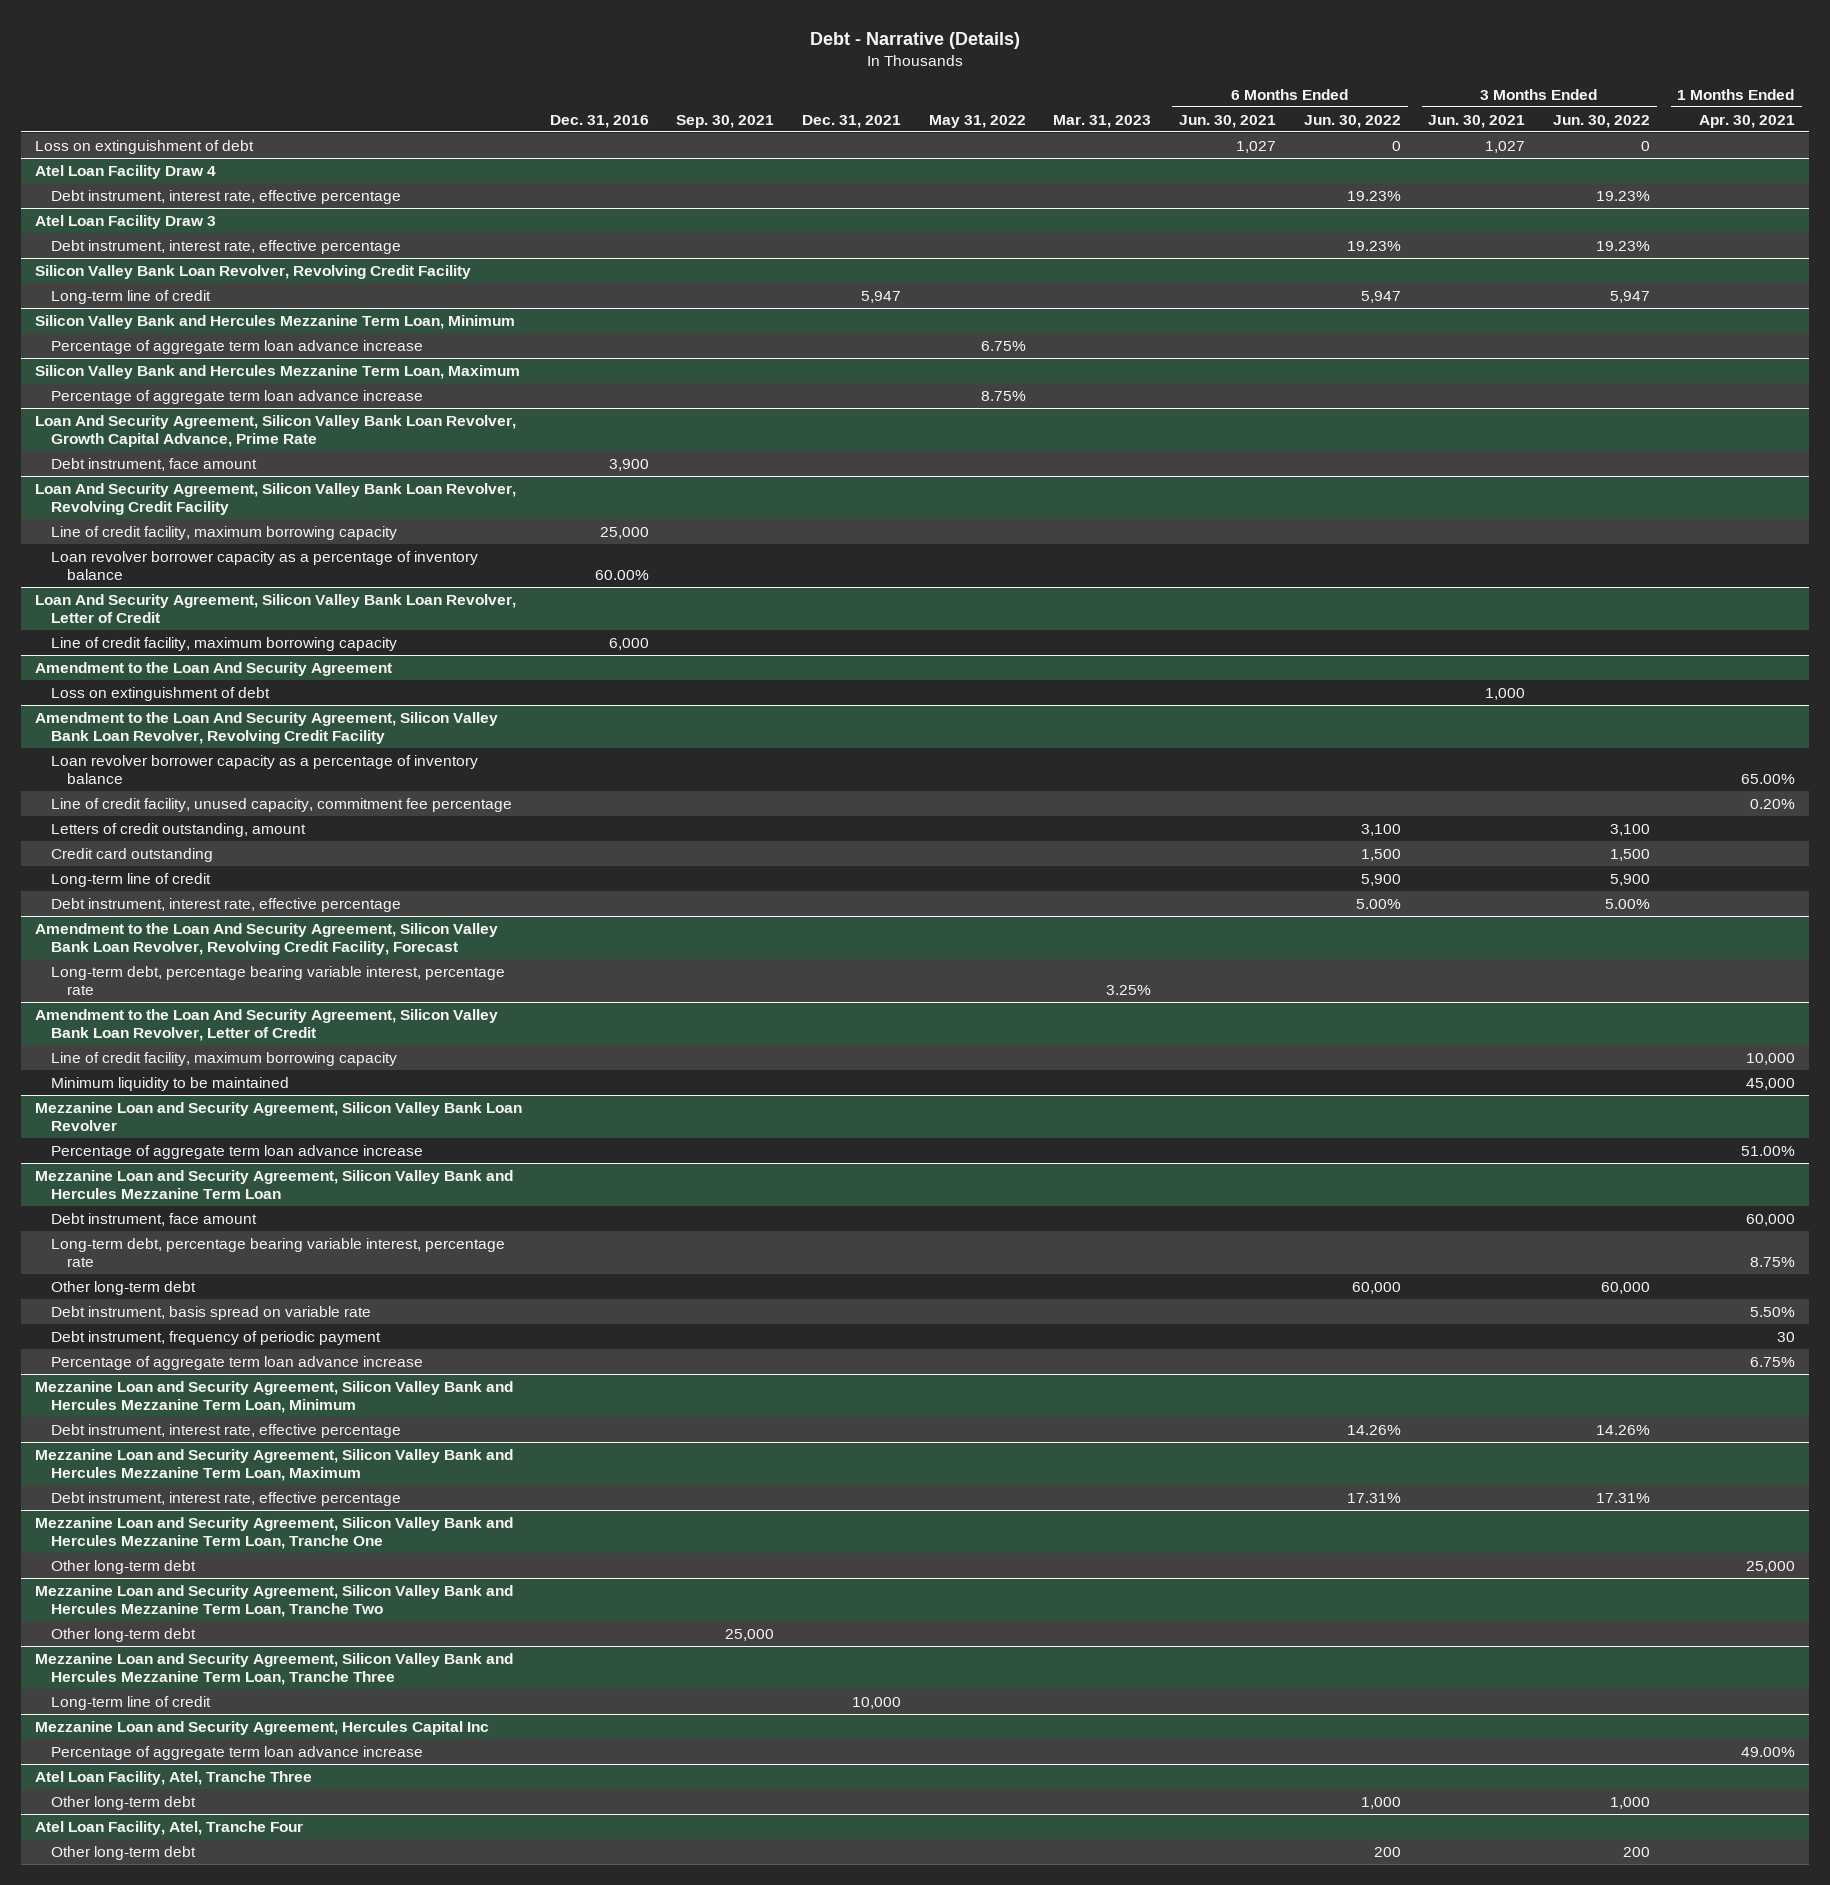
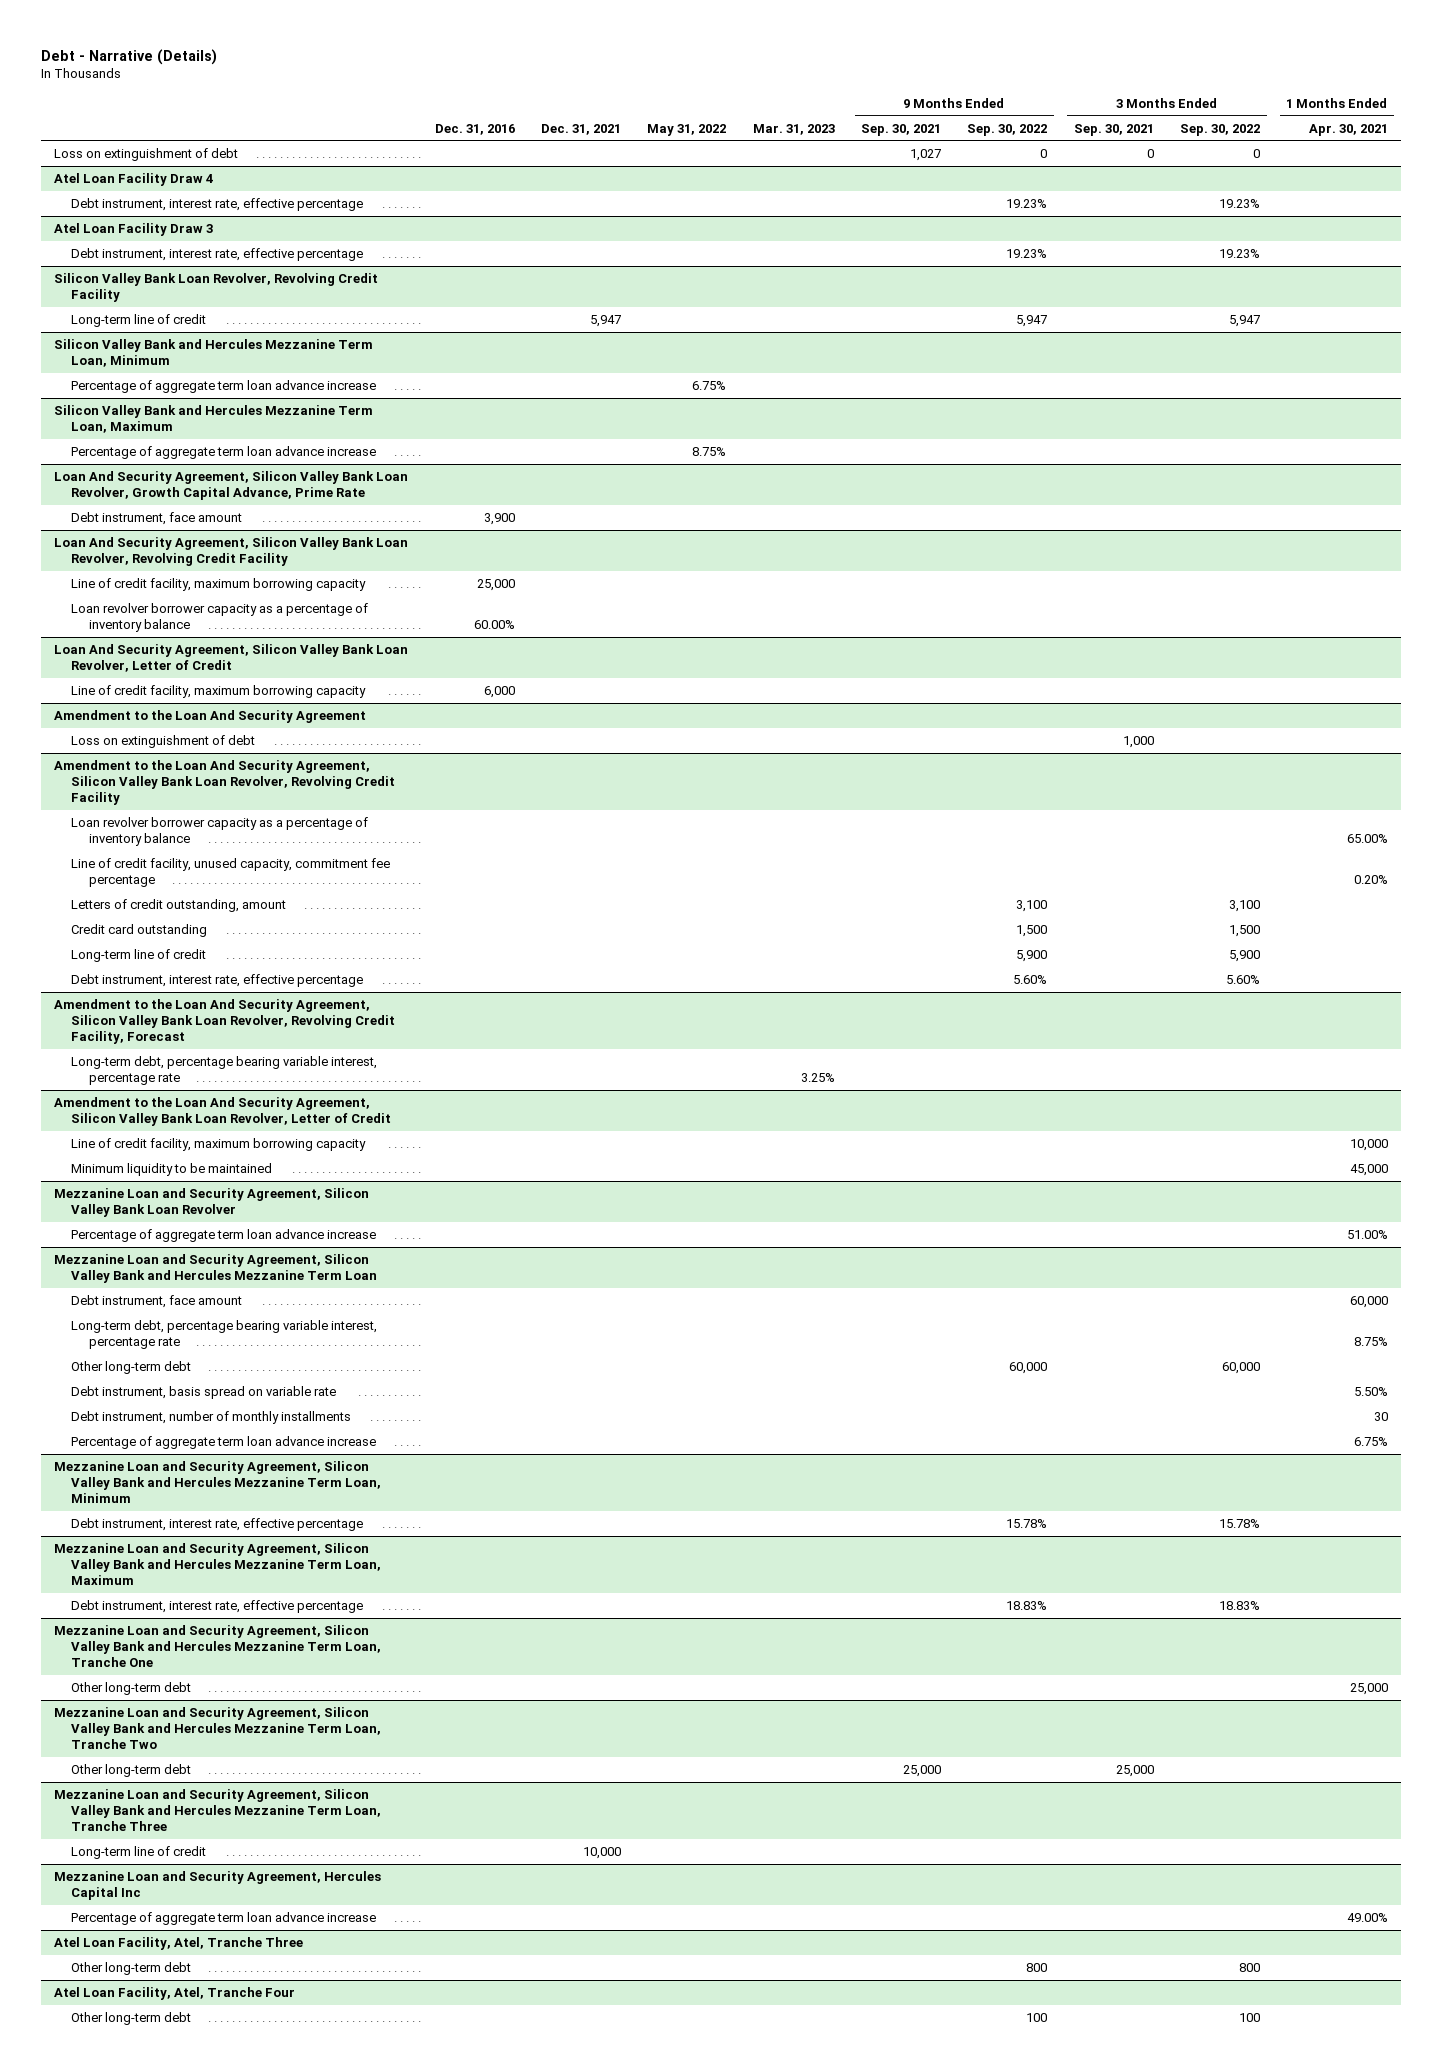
- | Dec. 31, 2016 | Sep. 30, 2021 | Dec. 31, 2021 | May 31, 2022 | Mar. 31, 2023 | 6 Months Ended Jun. 30, 2021 | 6 Months Ended Jun. 30, 2022 | 3 Months Ended Jun. 30, 2021 | 3 Months Ended Jun. 30, 2022 | 1 Months Ended Apr. 30, 2021
+ | Dec. 31, 2016 | Dec. 31, 2021 | May 31, 2022 | Mar. 31, 2023 | 9 Months Ended Sep. 30, 2021 | 9 Months Ended Sep. 30, 2022 | 3 Months Ended Sep. 30, 2021 | 3 Months Ended Sep. 30, 2022 | 1 Months Ended Apr. 30, 2021
@ Mezzanine Loan and Security Agreement, Silicon Valley Bank and Hercules Mezzanine Term Loan
- Debt instrument, frequency of periodic payment | | | | | | | | | | 30
+ Debt instrument, number of monthly installments | | | | | | | | | 30

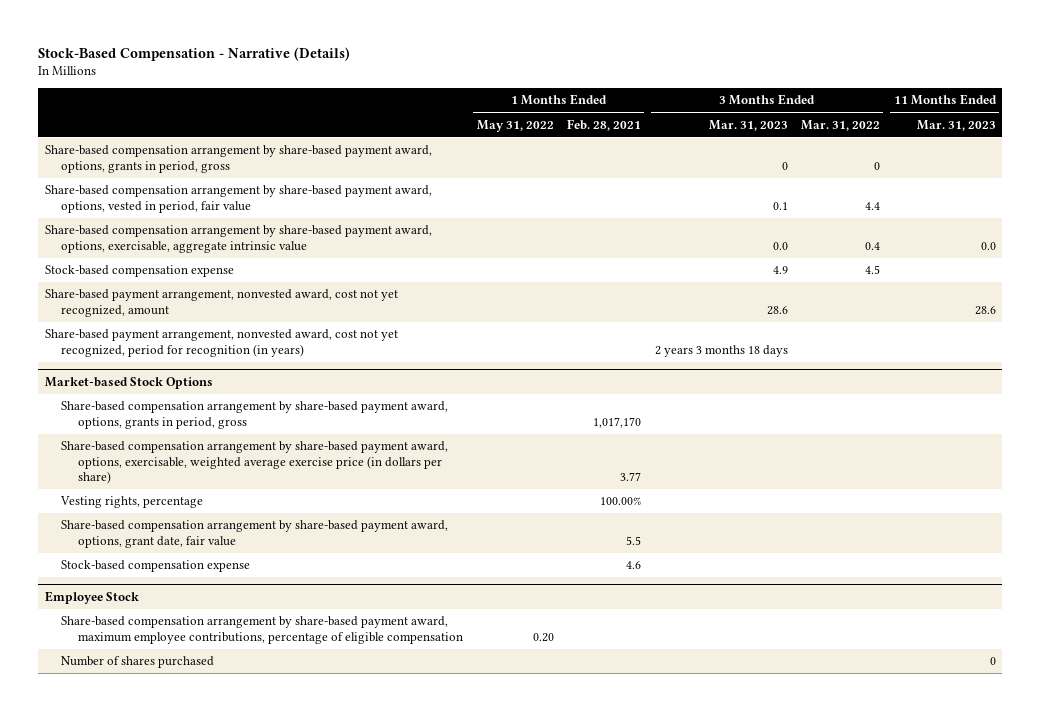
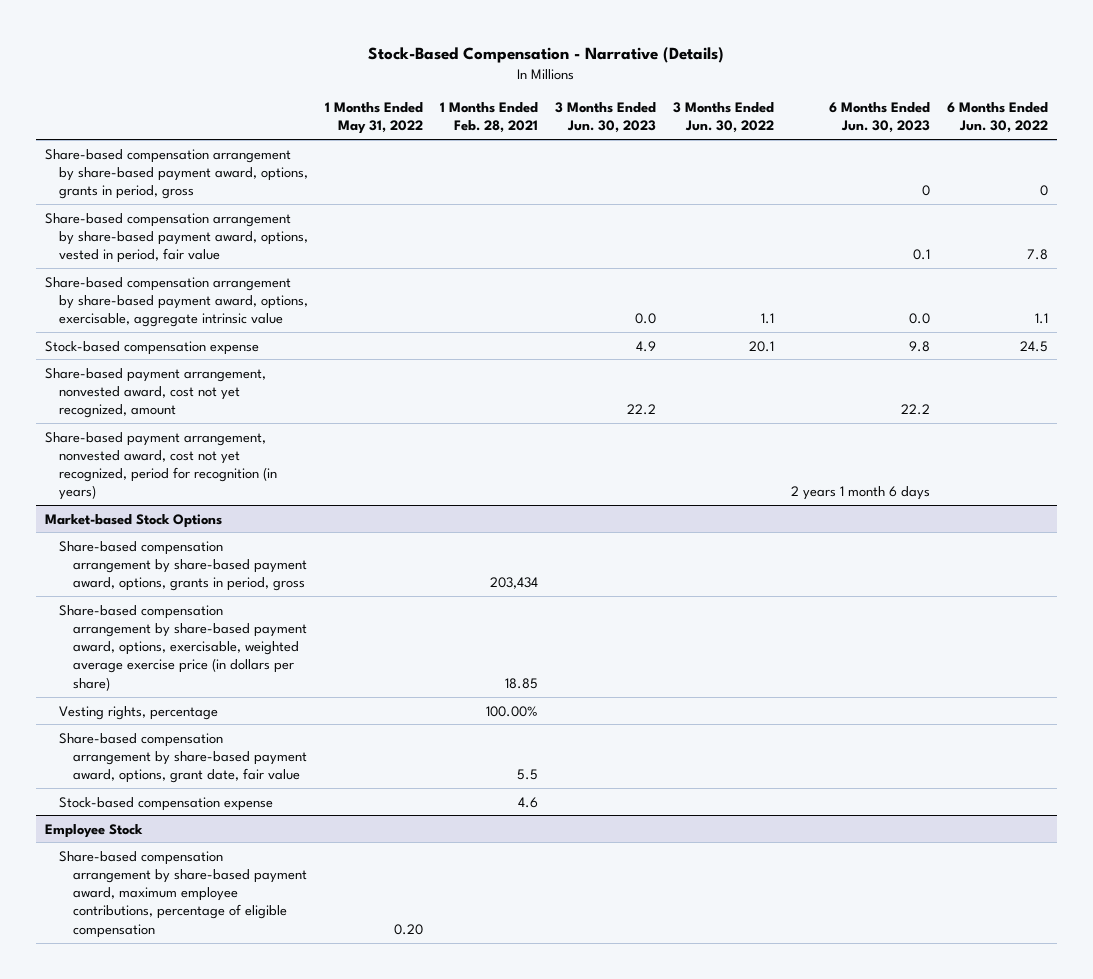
- | 1 Months Ended May 31, 2022 | 1 Months Ended Feb. 28, 2021 | 3 Months Ended Mar. 31, 2023 | 3 Months Ended Mar. 31, 2022 | 11 Months Ended Mar. 31, 2023
+ | 1 Months Ended May 31, 2022 | 1 Months Ended Feb. 28, 2021 | 3 Months Ended Jun. 30, 2023 | 3 Months Ended Jun. 30, 2022 | 6 Months Ended Jun. 30, 2023 | 6 Months Ended Jun. 30, 2022
@ Market-based Stock Options
- Share-based compensation arrangement by share-based payment award, options, grants in period, gross | | 1,017,170 | | |
- Share-based compensation arrangement by share-based payment award, options, exercisable, weighted average exercise price (in dollars per share) | | 3.77 | | |
+ Share-based compensation arrangement by share-based payment award, options, grants in period, gross | | 203,434 | | | |
+ Share-based compensation arrangement by share-based payment award, options, exercisable, weighted average exercise price (in dollars per share) | | 18.85 | | | |
@ Employee Stock
- Number of shares purchased | | | | | 0

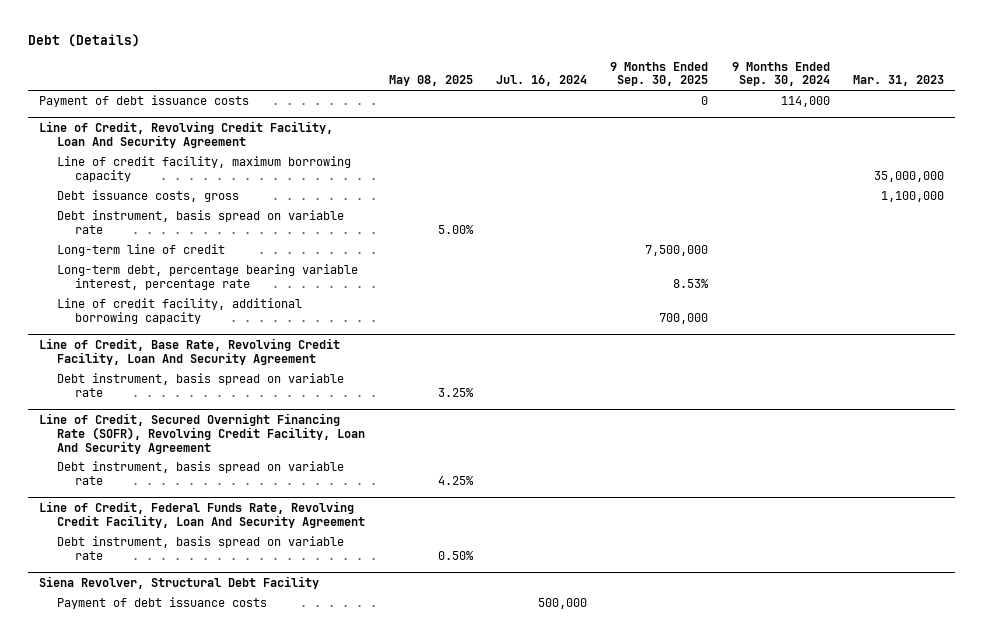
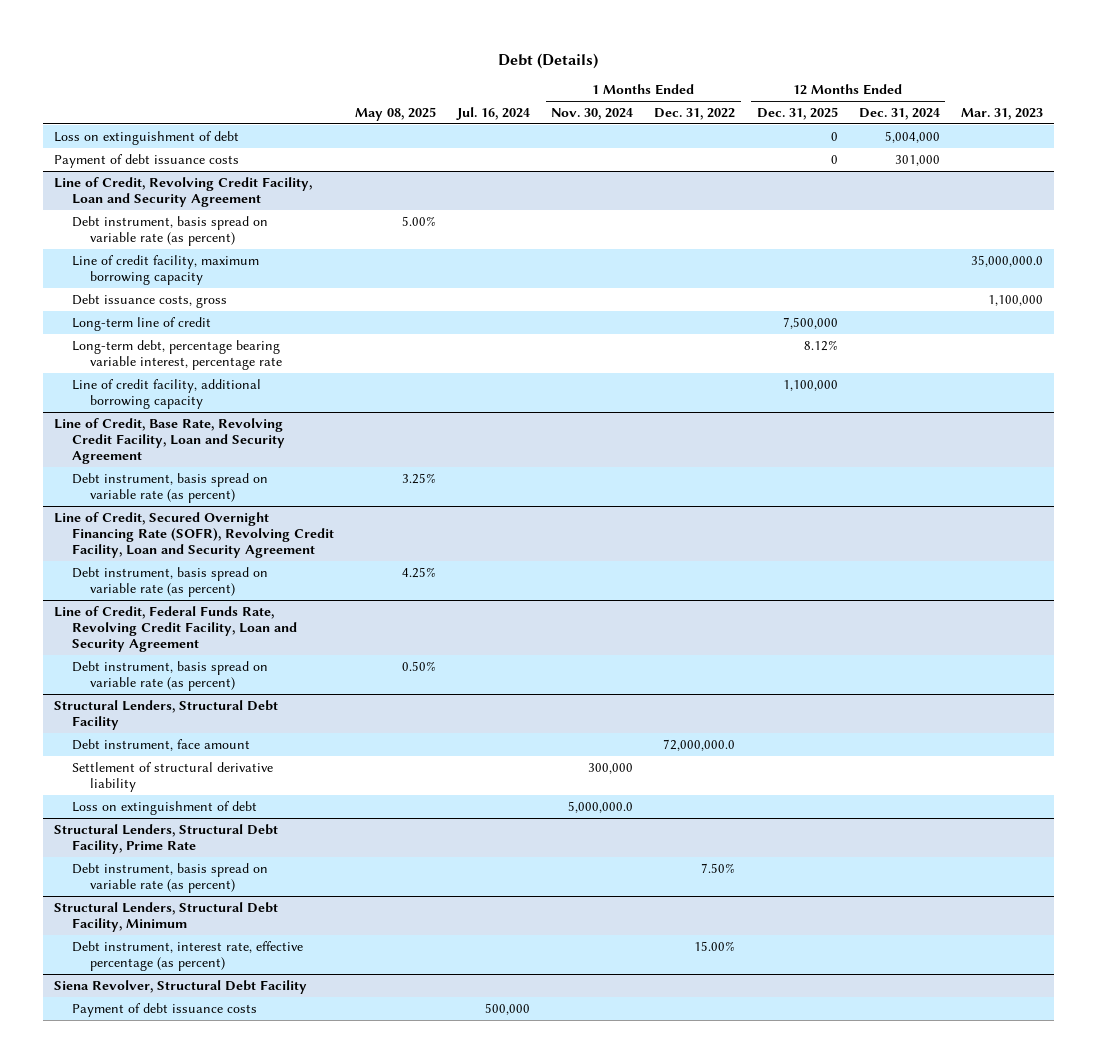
- | May 08, 2025 | Jul. 16, 2024 | 9 Months Ended Sep. 30, 2025 | 9 Months Ended Sep. 30, 2024 | Mar. 31, 2023
+ | May 08, 2025 | Jul. 16, 2024 | 1 Months Ended Nov. 30, 2024 | 1 Months Ended Dec. 31, 2022 | 12 Months Ended Dec. 31, 2025 | 12 Months Ended Dec. 31, 2024 | Mar. 31, 2023
+ Loss on extinguishment of debt | | | | | 0 | 5,004,000 |
- Line of Credit, Revolving Credit Facility, Loan And Security Agreement
- Line of credit facility, maximum borrowing capacity | | | | | 35,000,000
+ Line of Credit, Revolving Credit Facility, Loan and Security Agreement
+ Debt instrument, basis spread on variable rate (as percent) | 5.00% | | | | | |
+ Line of credit facility, maximum borrowing capacity | | | | | | | 35,000,000.0
- Debt instrument, basis spread on variable rate | 5.00% | | | |
- Line of Credit, Base Rate, Revolving Credit Facility, Loan And Security Agreement
- Debt instrument, basis spread on variable rate | 3.25% | | | |
- Line of Credit, Secured Overnight Financing Rate (SOFR), Revolving Credit Facility, Loan And Security Agreement
- Debt instrument, basis spread on variable rate | 4.25% | | | |
- Line of Credit, Federal Funds Rate, Revolving Credit Facility, Loan And Security Agreement
- Debt instrument, basis spread on variable rate | 0.50% | | | |
+ Line of Credit, Base Rate, Revolving Credit Facility, Loan and Security Agreement
+ Debt instrument, basis spread on variable rate (as percent) | 3.25% | | | | | |
+ Line of Credit, Secured Overnight Financing Rate (SOFR), Revolving Credit Facility, Loan and Security Agreement
+ Debt instrument, basis spread on variable rate (as percent) | 4.25% | | | | | |
+ Line of Credit, Federal Funds Rate, Revolving Credit Facility, Loan and Security Agreement
+ Debt instrument, basis spread on variable rate (as percent) | 0.50% | | | | | |
+ Structural Lenders, Structural Debt Facility
+ Debt instrument, face amount | | | | 72,000,000.0 | | |
+ Settlement of structural derivative liability | | | 300,000 | | | |
+ Loss on extinguishment of debt | | | 5,000,000.0 | | | |
+ Structural Lenders, Structural Debt Facility, Prime Rate
+ Debt instrument, basis spread on variable rate (as percent) | | | | 7.50% | | |
+ Structural Lenders, Structural Debt Facility, Minimum
+ Debt instrument, interest rate, effective percentage (as percent) | | | | 15.00% | | |

